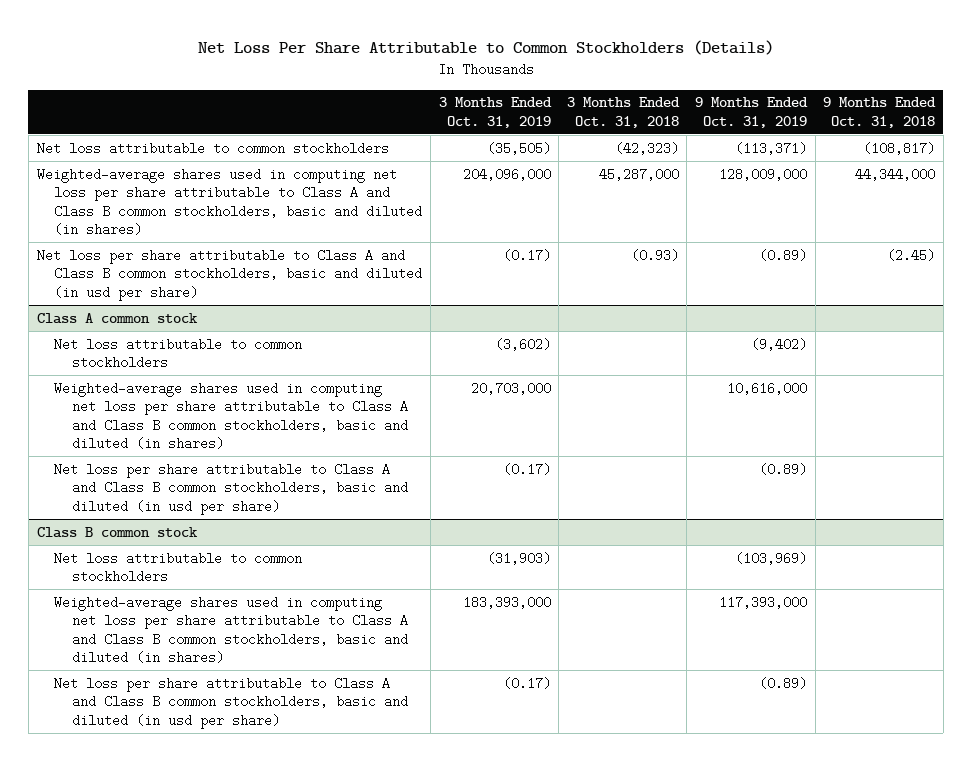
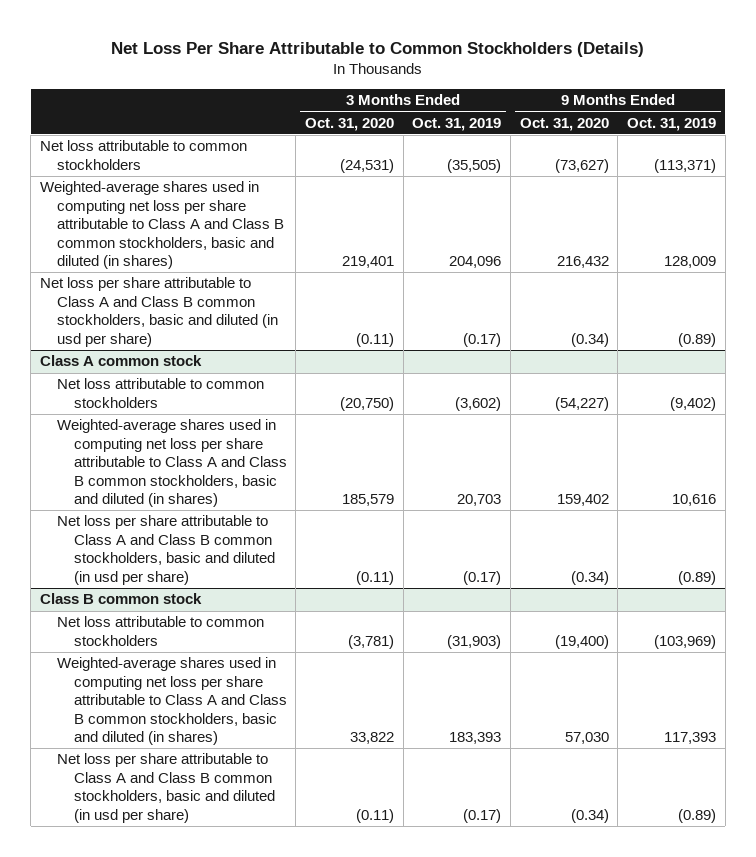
- | 3 Months Ended Oct. 31, 2019 | 3 Months Ended Oct. 31, 2018 | 9 Months Ended Oct. 31, 2019 | 9 Months Ended Oct. 31, 2018
+ | 3 Months Ended Oct. 31, 2020 | 3 Months Ended Oct. 31, 2019 | 9 Months Ended Oct. 31, 2020 | 9 Months Ended Oct. 31, 2019
- Weighted-average shares used in computing net loss per share attributable to Class A and Class B common stockholders, basic and diluted (in shares) | 204,096,000 | 45,287,000 | 128,009,000 | 44,344,000
+ Weighted-average shares used in computing net loss per share attributable to Class A and Class B common stockholders, basic and diluted (in shares) | 219,401 | 204,096 | 216,432 | 128,009
@ Class A common stock
- Weighted-average shares used in computing net loss per share attributable to Class A and Class B common stockholders, basic and diluted (in shares) | 20,703,000 | | 10,616,000 |
+ Weighted-average shares used in computing net loss per share attributable to Class A and Class B common stockholders, basic and diluted (in shares) | 185,579 | 20,703 | 159,402 | 10,616
@ Class B common stock
- Weighted-average shares used in computing net loss per share attributable to Class A and Class B common stockholders, basic and diluted (in shares) | 183,393,000 | | 117,393,000 |
+ Weighted-average shares used in computing net loss per share attributable to Class A and Class B common stockholders, basic and diluted (in shares) | 33,822 | 183,393 | 57,030 | 117,393

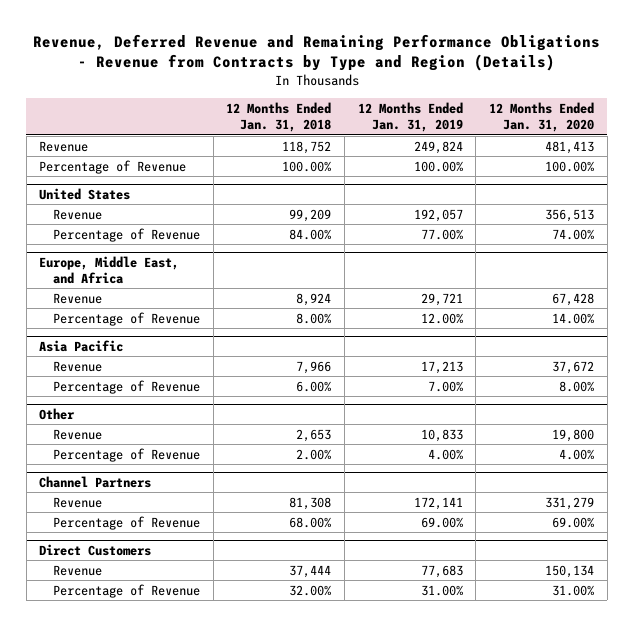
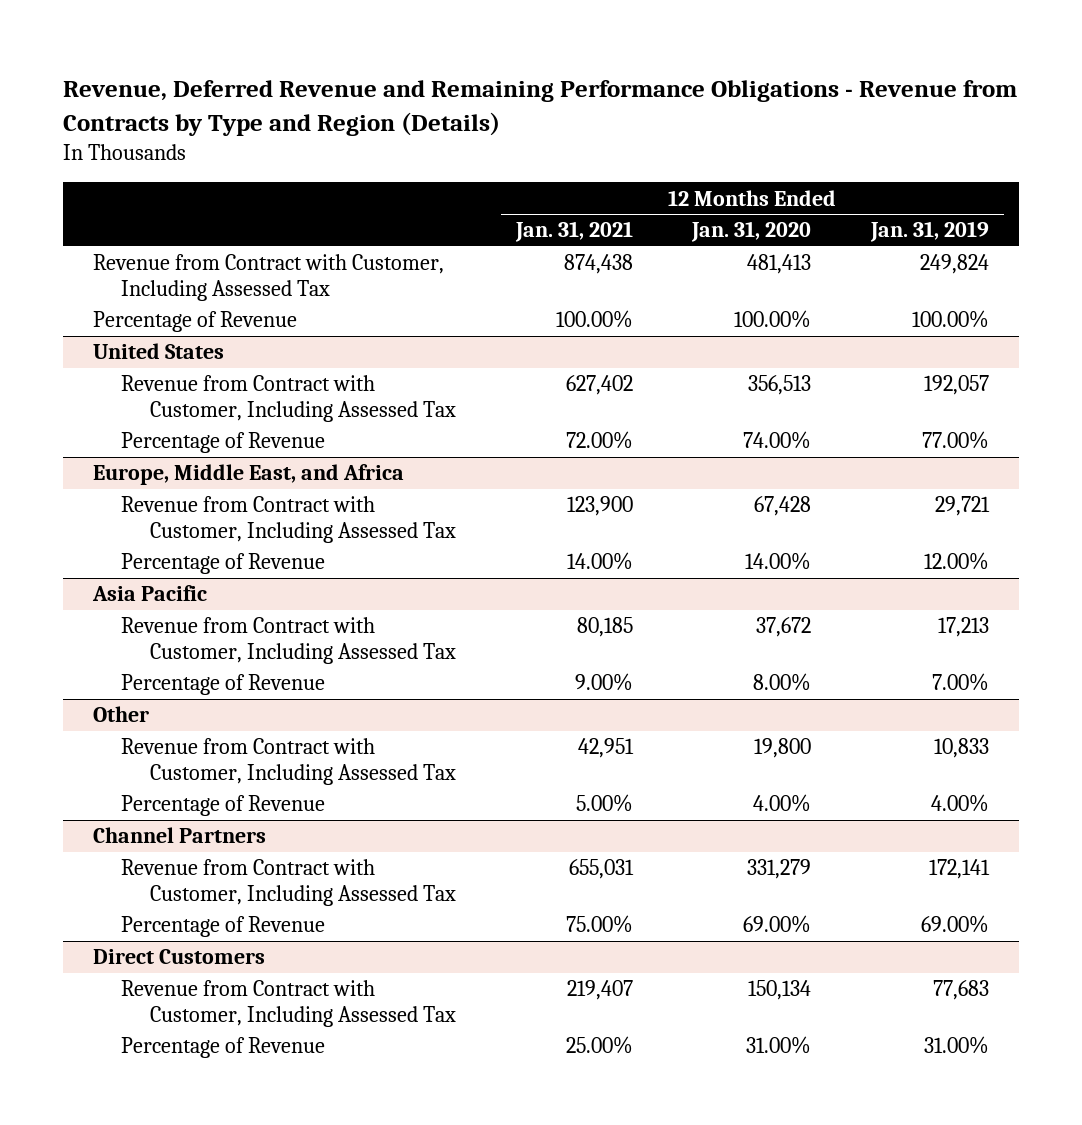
- | 12 Months Ended Jan. 31, 2018 | 12 Months Ended Jan. 31, 2019 | 12 Months Ended Jan. 31, 2020
+ | 12 Months Ended Jan. 31, 2021 | 12 Months Ended Jan. 31, 2020 | 12 Months Ended Jan. 31, 2019
- Revenue | 118,752 | 249,824 | 481,413
+ Revenue from Contract with Customer, Including Assessed Tax | 874,438 | 481,413 | 249,824
@ United States
- Revenue | 99,209 | 192,057 | 356,513
+ Revenue from Contract with Customer, Including Assessed Tax | 627,402 | 356,513 | 192,057
@ Europe, Middle East, and Africa
- Revenue | 8,924 | 29,721 | 67,428
+ Revenue from Contract with Customer, Including Assessed Tax | 123,900 | 67,428 | 29,721
@ Asia Pacific
- Revenue | 7,966 | 17,213 | 37,672
+ Revenue from Contract with Customer, Including Assessed Tax | 80,185 | 37,672 | 17,213
@ Other
- Revenue | 2,653 | 10,833 | 19,800
+ Revenue from Contract with Customer, Including Assessed Tax | 42,951 | 19,800 | 10,833
@ Channel Partners
- Revenue | 81,308 | 172,141 | 331,279
+ Revenue from Contract with Customer, Including Assessed Tax | 655,031 | 331,279 | 172,141
@ Direct Customers
- Revenue | 37,444 | 77,683 | 150,134
+ Revenue from Contract with Customer, Including Assessed Tax | 219,407 | 150,134 | 77,683

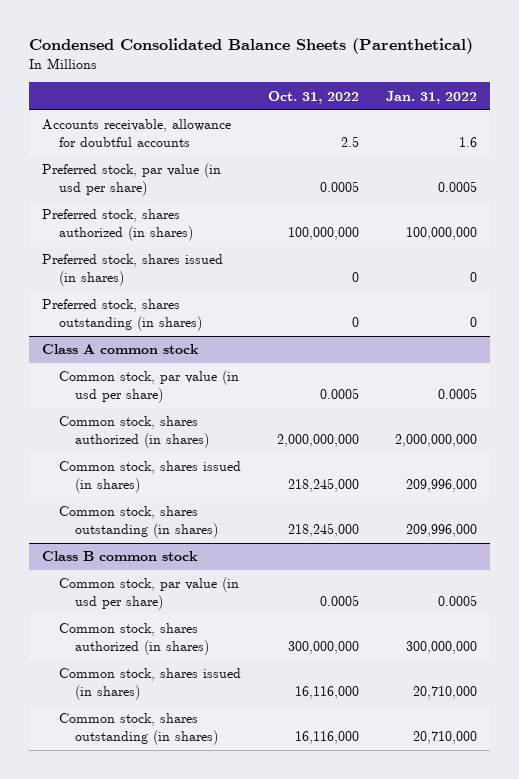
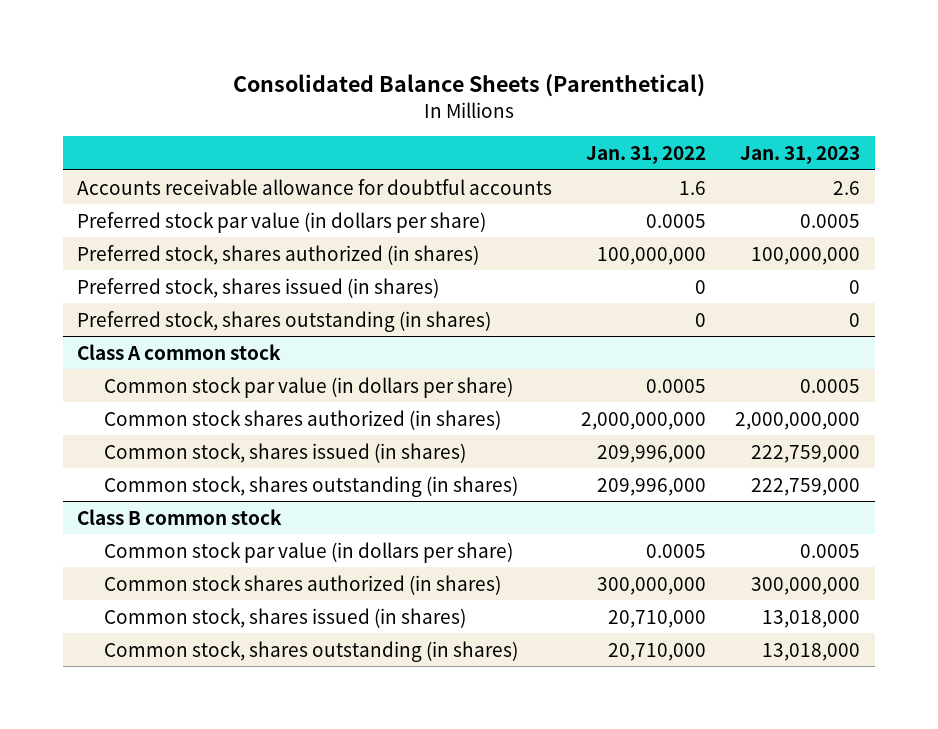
- Condensed Consolidated Balance Sheets (Parenthetical)
+ Consolidated Balance Sheets (Parenthetical)
- | Oct. 31, 2022 | Jan. 31, 2022
+ | Jan. 31, 2022 | Jan. 31, 2023
- Accounts receivable, allowance for doubtful accounts | 2.5 | 1.6
- Preferred stock, par value (in usd per share) | 0.0005 | 0.0005
+ Accounts receivable allowance for doubtful accounts | 1.6 | 2.6
+ Preferred stock par value (in dollars per share) | 0.0005 | 0.0005
@ Class A common stock
- Common stock, par value (in usd per share) | 0.0005 | 0.0005
- Common stock, shares authorized (in shares) | 2,000,000,000 | 2,000,000,000
+ Common stock par value (in dollars per share) | 0.0005 | 0.0005
+ Common stock shares authorized (in shares) | 2,000,000,000 | 2,000,000,000
@ Class B common stock
- Common stock, par value (in usd per share) | 0.0005 | 0.0005
- Common stock, shares authorized (in shares) | 300,000,000 | 300,000,000
+ Common stock par value (in dollars per share) | 0.0005 | 0.0005
+ Common stock shares authorized (in shares) | 300,000,000 | 300,000,000

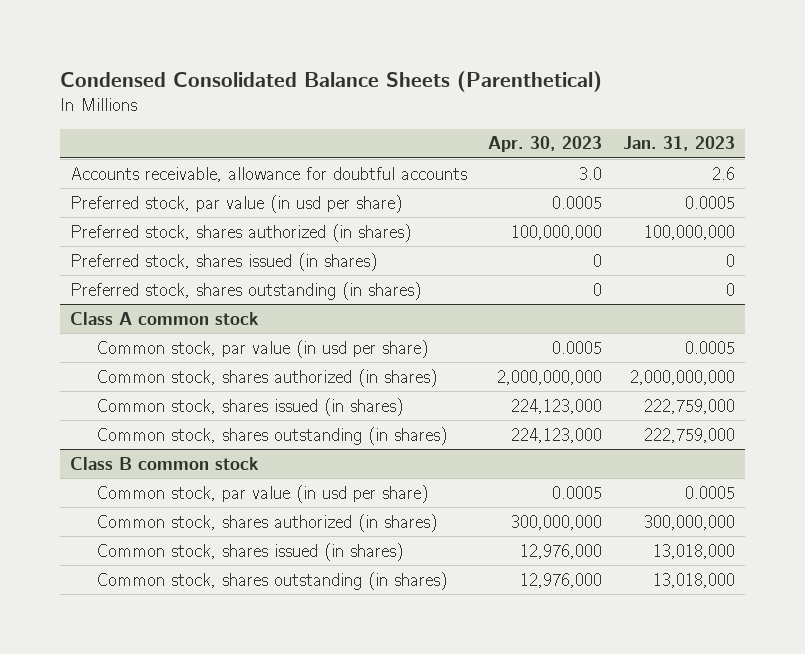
- Consolidated Balance Sheets (Parenthetical)
+ Condensed Consolidated Balance Sheets (Parenthetical)
- | Jan. 31, 2022 | Jan. 31, 2023
+ | Apr. 30, 2023 | Jan. 31, 2023
- Accounts receivable allowance for doubtful accounts | 1.6 | 2.6
- Preferred stock par value (in dollars per share) | 0.0005 | 0.0005
+ Accounts receivable, allowance for doubtful accounts | 3.0 | 2.6
+ Preferred stock, par value (in usd per share) | 0.0005 | 0.0005
@ Class A common stock
- Common stock par value (in dollars per share) | 0.0005 | 0.0005
- Common stock shares authorized (in shares) | 2,000,000,000 | 2,000,000,000
+ Common stock, par value (in usd per share) | 0.0005 | 0.0005
+ Common stock, shares authorized (in shares) | 2,000,000,000 | 2,000,000,000
@ Class B common stock
- Common stock par value (in dollars per share) | 0.0005 | 0.0005
- Common stock shares authorized (in shares) | 300,000,000 | 300,000,000
+ Common stock, par value (in usd per share) | 0.0005 | 0.0005
+ Common stock, shares authorized (in shares) | 300,000,000 | 300,000,000

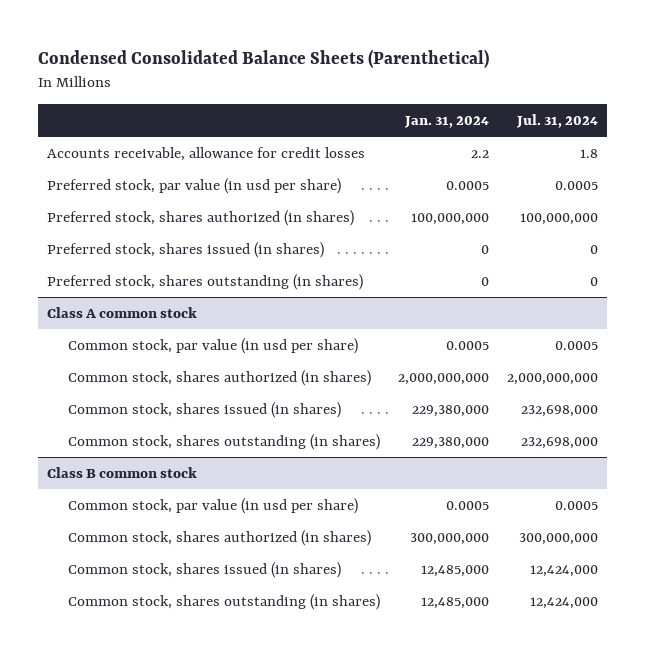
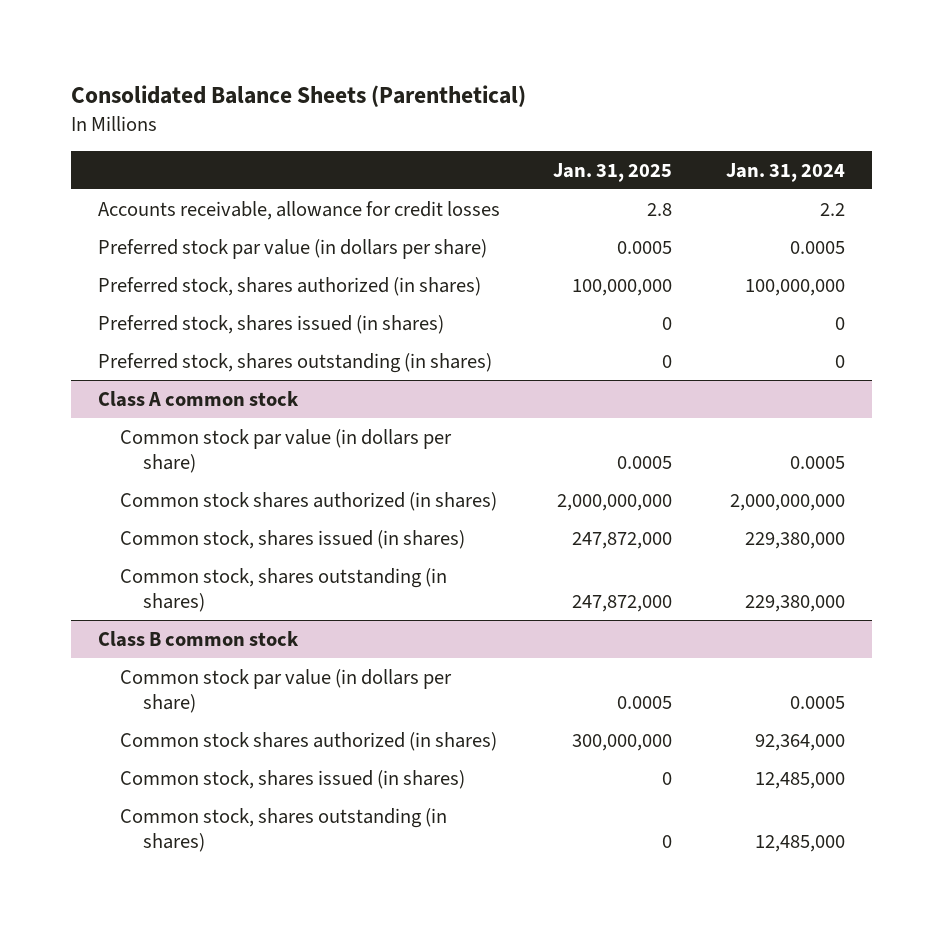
- Condensed Consolidated Balance Sheets (Parenthetical)
+ Consolidated Balance Sheets (Parenthetical)
- | Jan. 31, 2024 | Jul. 31, 2024
+ | Jan. 31, 2025 | Jan. 31, 2024
- Preferred stock, par value (in usd per share) | 0.0005 | 0.0005
+ Preferred stock par value (in dollars per share) | 0.0005 | 0.0005
@ Class A common stock
- Common stock, par value (in usd per share) | 0.0005 | 0.0005
- Common stock, shares authorized (in shares) | 2,000,000,000 | 2,000,000,000
+ Common stock par value (in dollars per share) | 0.0005 | 0.0005
+ Common stock shares authorized (in shares) | 2,000,000,000 | 2,000,000,000
@ Class B common stock
- Common stock, par value (in usd per share) | 0.0005 | 0.0005
- Common stock, shares authorized (in shares) | 300,000,000 | 300,000,000
+ Common stock par value (in dollars per share) | 0.0005 | 0.0005
+ Common stock shares authorized (in shares) | 300,000,000 | 92,364,000

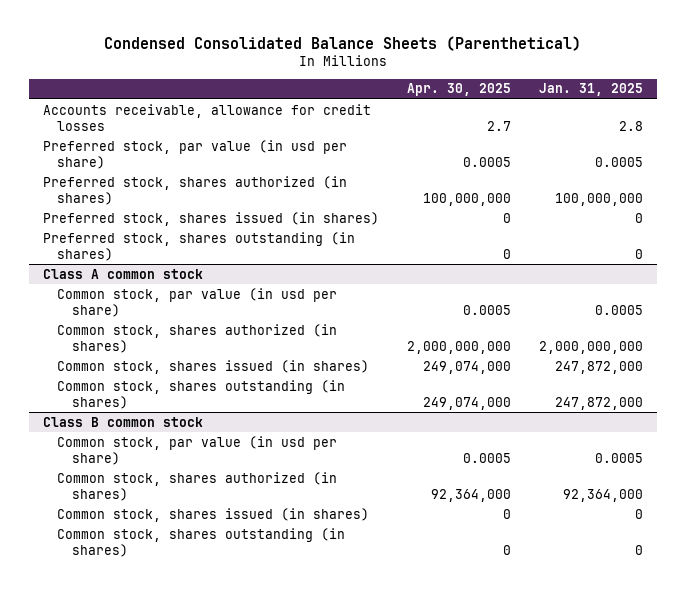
- Consolidated Balance Sheets (Parenthetical)
+ Condensed Consolidated Balance Sheets (Parenthetical)
- | Jan. 31, 2025 | Jan. 31, 2024
+ | Apr. 30, 2025 | Jan. 31, 2025
- Preferred stock par value (in dollars per share) | 0.0005 | 0.0005
+ Preferred stock, par value (in usd per share) | 0.0005 | 0.0005
@ Class A common stock
- Common stock par value (in dollars per share) | 0.0005 | 0.0005
- Common stock shares authorized (in shares) | 2,000,000,000 | 2,000,000,000
+ Common stock, par value (in usd per share) | 0.0005 | 0.0005
+ Common stock, shares authorized (in shares) | 2,000,000,000 | 2,000,000,000
@ Class B common stock
- Common stock par value (in dollars per share) | 0.0005 | 0.0005
- Common stock shares authorized (in shares) | 300,000,000 | 92,364,000
+ Common stock, par value (in usd per share) | 0.0005 | 0.0005
+ Common stock, shares authorized (in shares) | 92,364,000 | 92,364,000

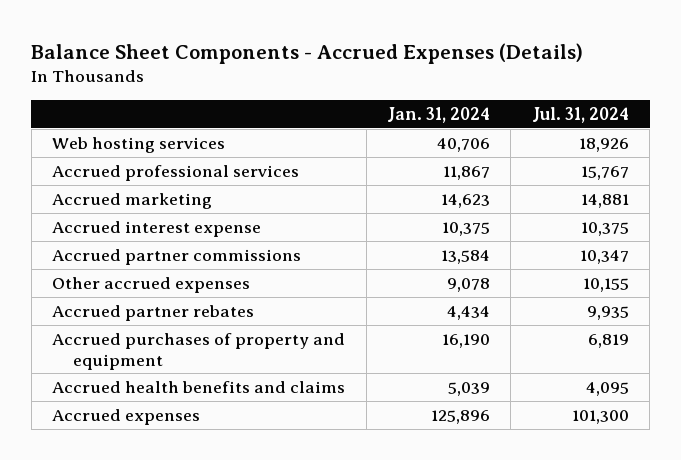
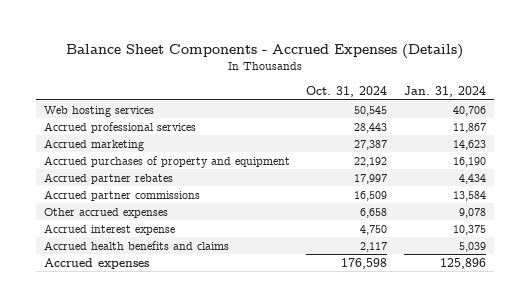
- | Jan. 31, 2024 | Jul. 31, 2024
+ | Oct. 31, 2024 | Jan. 31, 2024
moved up: Accrued purchases of property and equipment | 22,192 | 16,190
moved up: Accrued partner rebates | 17,997 | 4,434
moved down: Accrued interest expense | 4,750 | 10,375

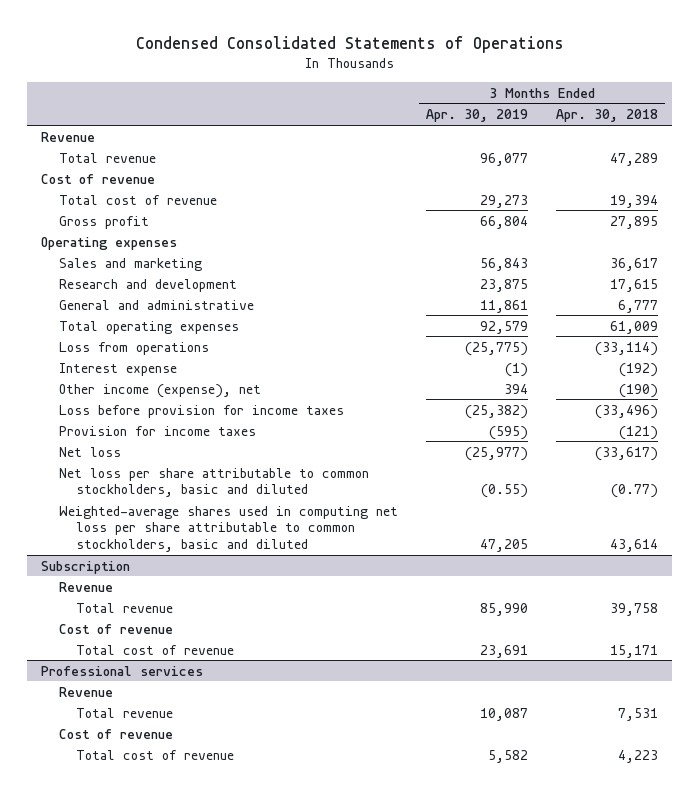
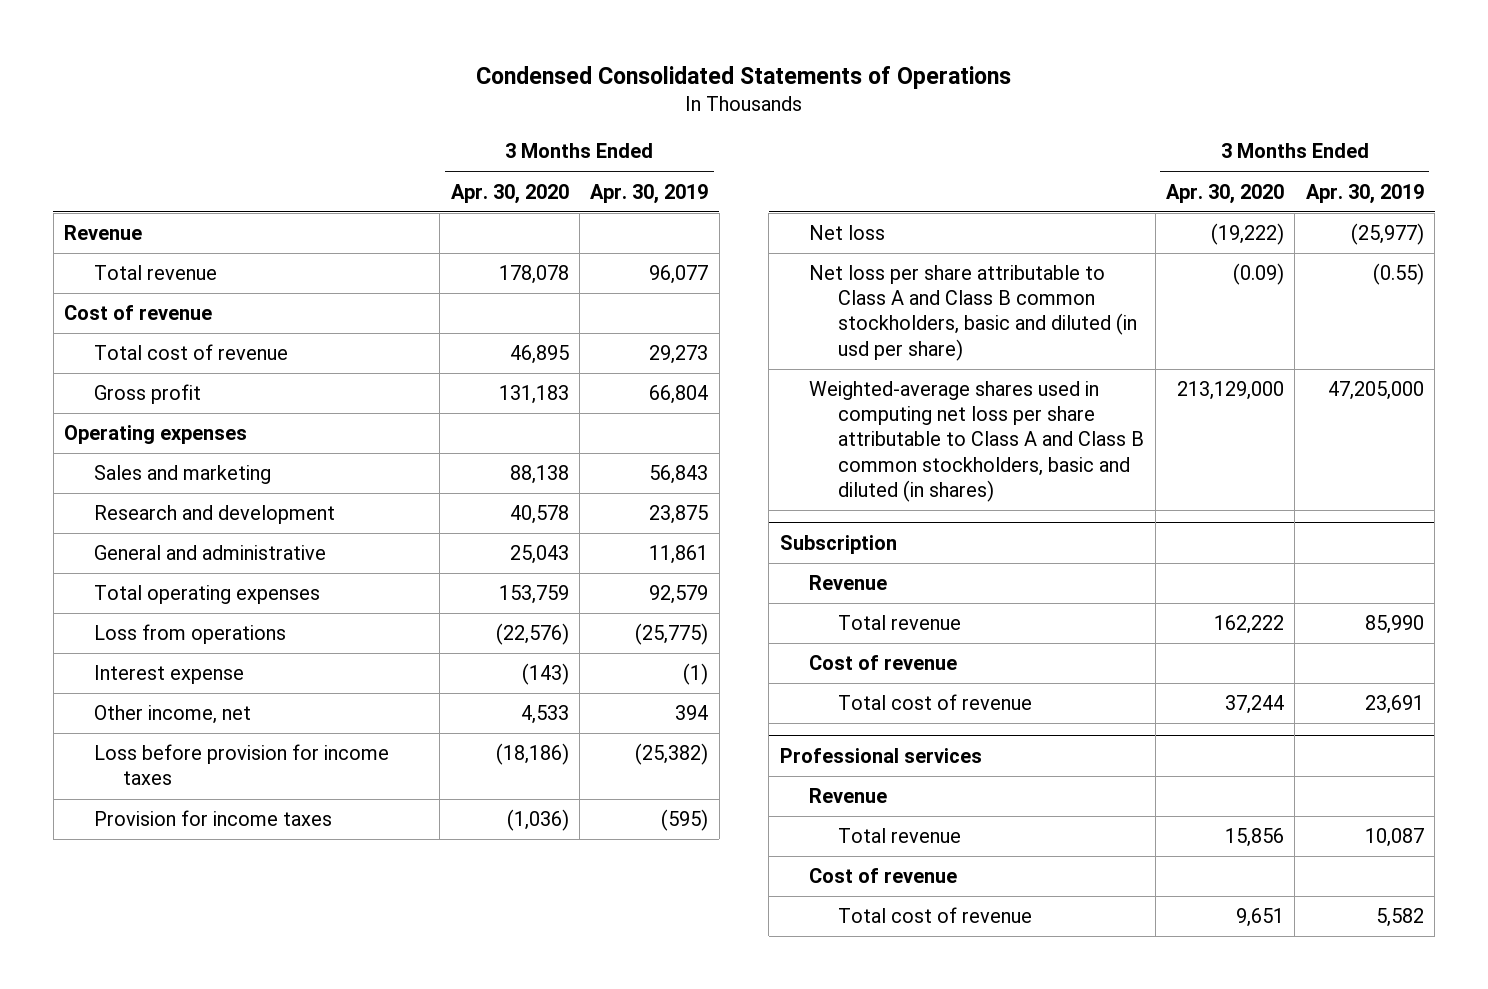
- | 3 Months Ended Apr. 30, 2019 | 3 Months Ended Apr. 30, 2018
+ | 3 Months Ended Apr. 30, 2020 | 3 Months Ended Apr. 30, 2019
- Other income (expense), net | 394 | (190)
+ Other income, net | 4,533 | 394
- Net loss per share attributable to common stockholders, basic and diluted | (0.55) | (0.77)
- Weighted-average shares used in computing net loss per share attributable to common stockholders, basic and diluted | 47,205 | 43,614
+ Net loss per share attributable to Class A and Class B common stockholders, basic and diluted (in usd per share) | (0.09) | (0.55)
+ Weighted-average shares used in computing net loss per share attributable to Class A and Class B common stockholders, basic and diluted (in shares) | 213,129,000 | 47,205,000

